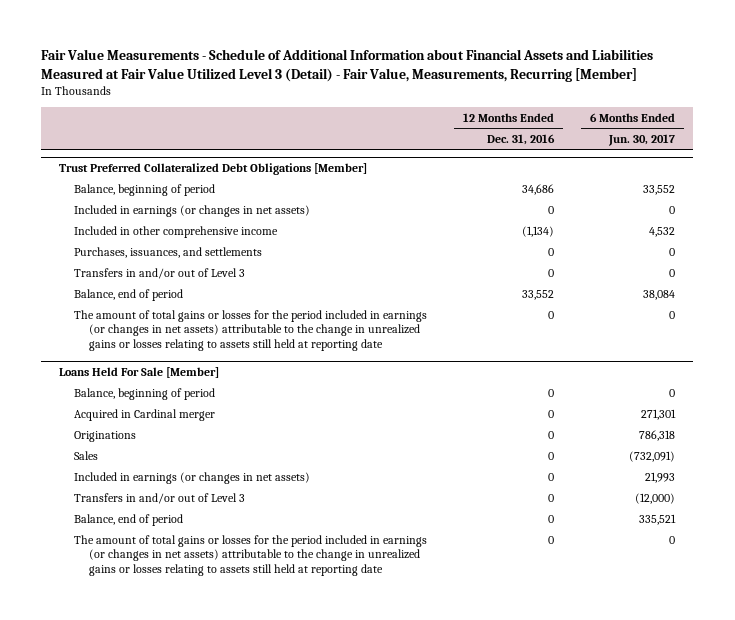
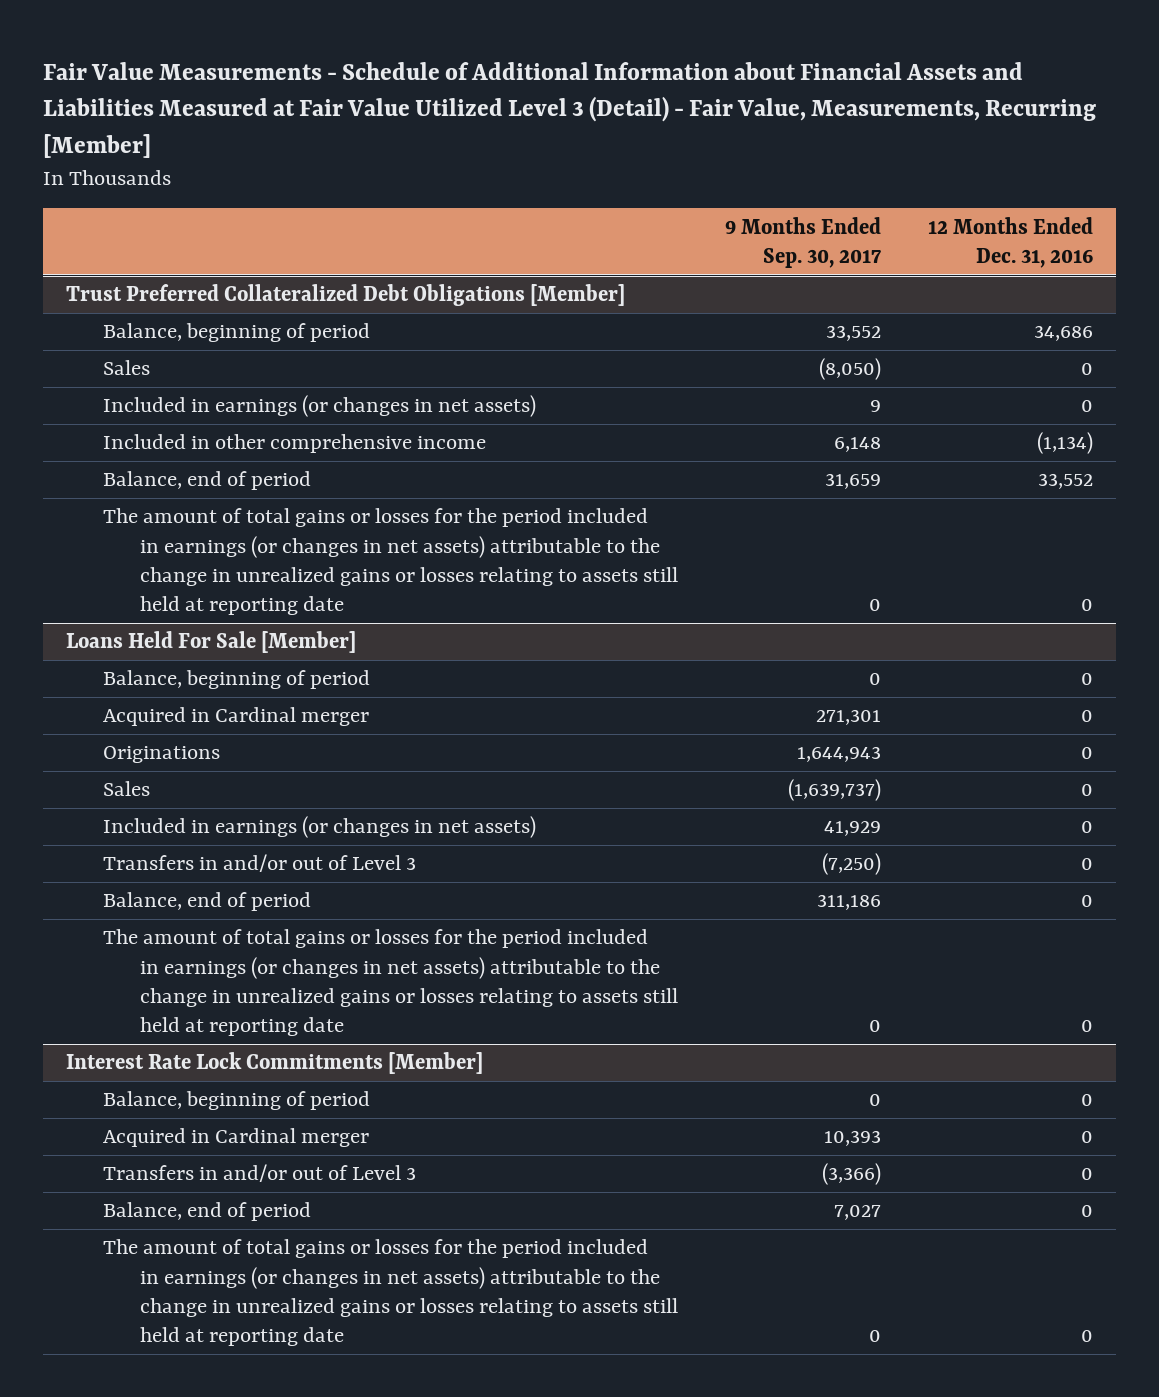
- | 12 Months Ended Dec. 31, 2016 | 6 Months Ended Jun. 30, 2017
+ | 9 Months Ended Sep. 30, 2017 | 12 Months Ended Dec. 31, 2016
@ Trust Preferred Collateralized Debt Obligations [Member]
+ Sales | (8,050) | 0
- Purchases, issuances, and settlements | 0 | 0
- Transfers in and/or out of Level 3 | 0 | 0
+ Interest Rate Lock Commitments [Member]
+ Balance, beginning of period | 0 | 0
+ Acquired in Cardinal merger | 10,393 | 0
+ Transfers in and/or out of Level 3 | (3,366) | 0
+ Balance, end of period | 7,027 | 0
+ The amount of total gains or losses for the period included in earnings (or changes in net assets) attributable to the change in unrealized gains or losses relating to assets still held at reporting date | 0 | 0

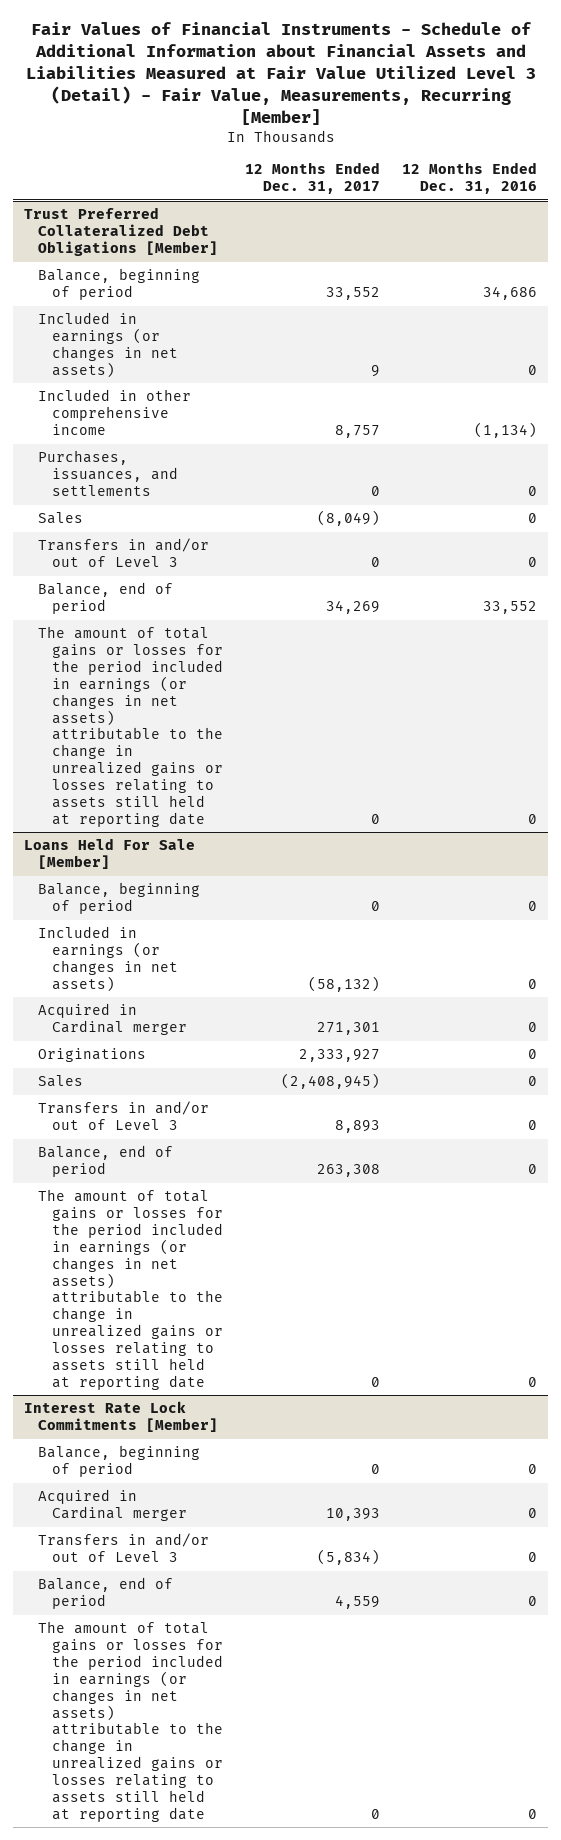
- Fair Value Measurements - Schedule of Additional Information about Financial Assets and Liabilities Measured at Fair Value Utilized Level 3 (Detail) - Fair Value, Measurements, Recurring [Member]
+ Fair Values of Financial Instruments - Schedule of Additional Information about Financial Assets and Liabilities Measured at Fair Value Utilized Level 3 (Detail) - Fair Value, Measurements, Recurring [Member]
- | 9 Months Ended Sep. 30, 2017 | 12 Months Ended Dec. 31, 2016
+ | 12 Months Ended Dec. 31, 2017 | 12 Months Ended Dec. 31, 2016
@ Trust Preferred Collateralized Debt Obligations [Member]
+ Purchases, issuances, and settlements | 0 | 0
moved down: Sales | (8,049) | 0
+ Transfers in and/or out of Level 3 | 0 | 0
@ Loans Held For Sale [Member]
moved up: Included in earnings (or changes in net assets) | (58,132) | 0

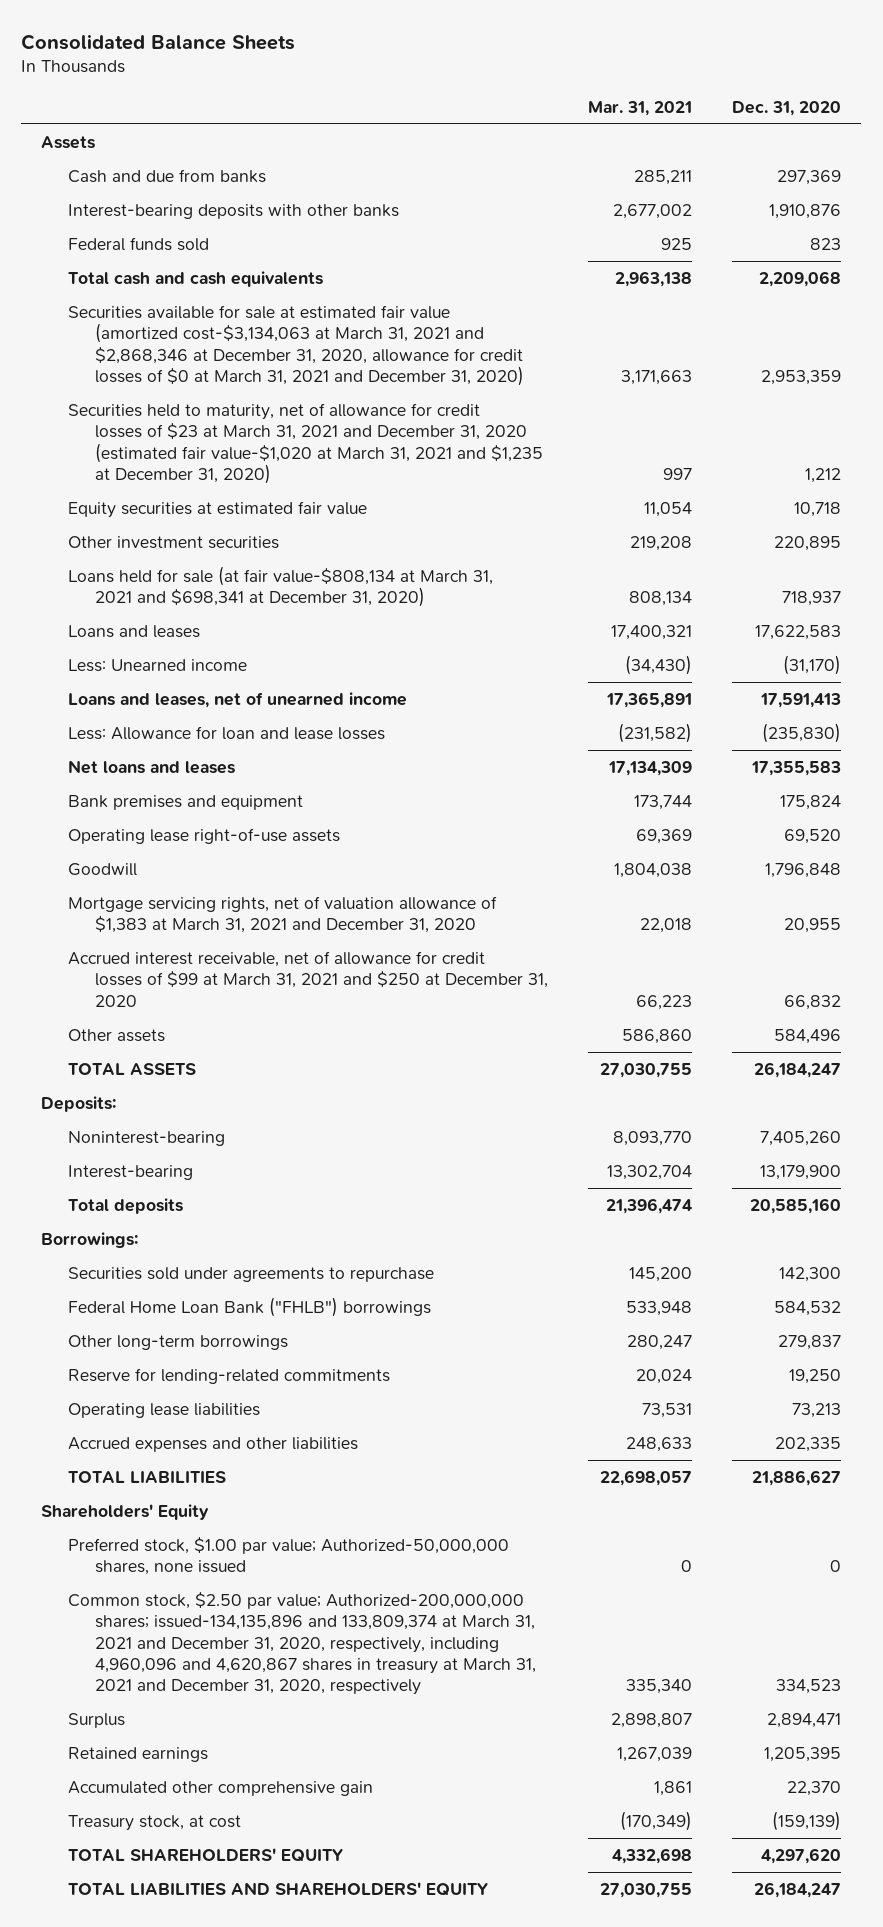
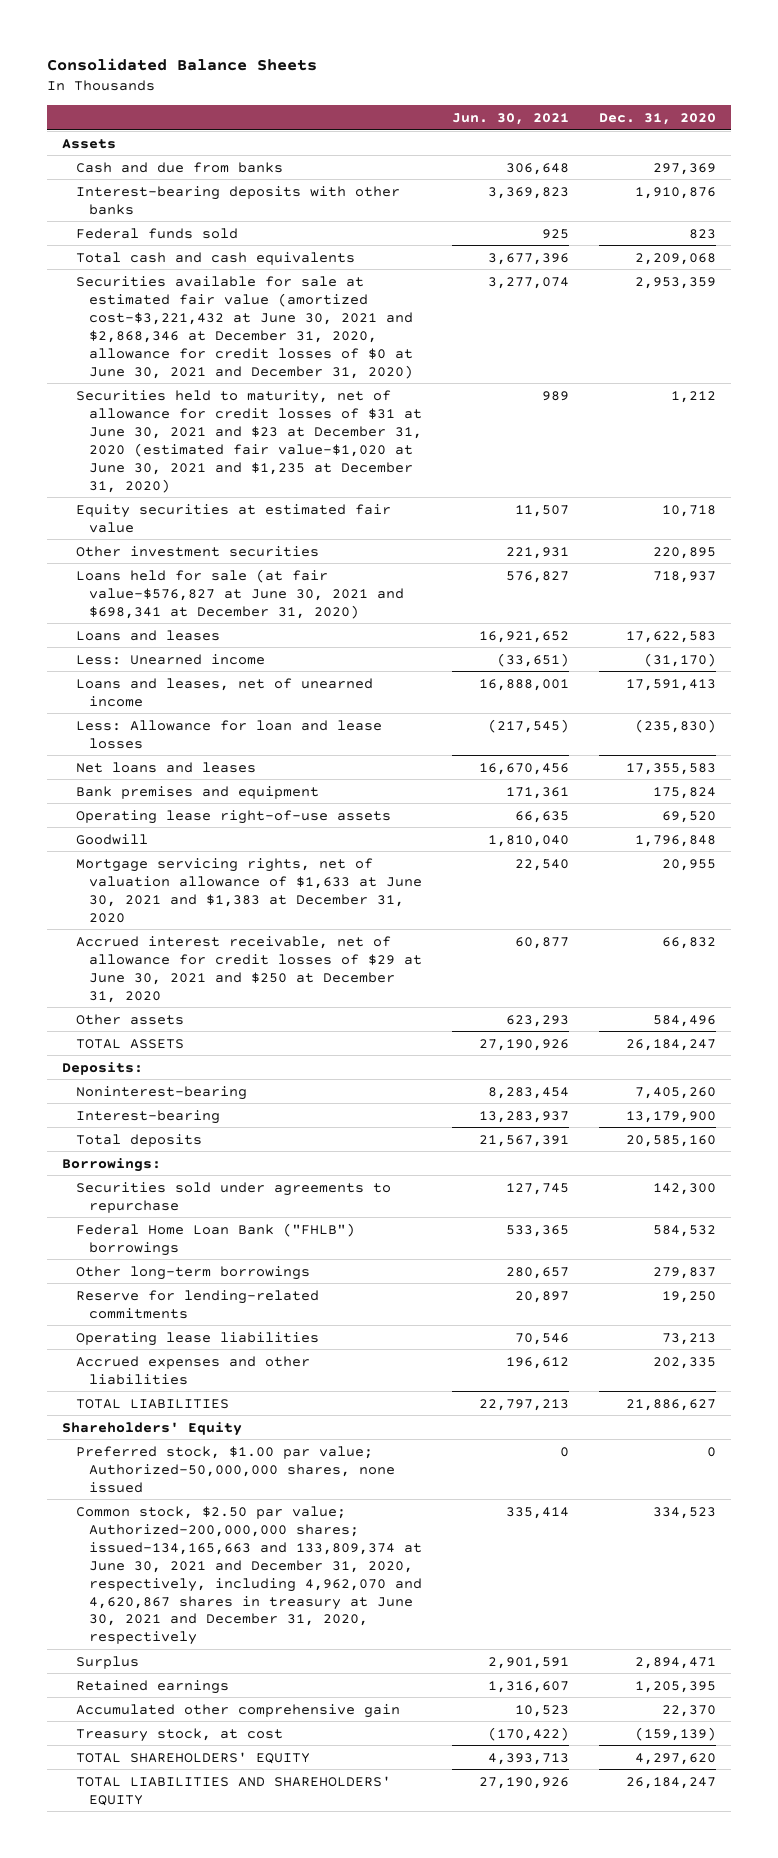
- | Mar. 31, 2021 | Dec. 31, 2020
+ | Jun. 30, 2021 | Dec. 31, 2020
- Securities available for sale at estimated fair value (amortized cost-$3,134,063 at March 31, 2021 and $2,868,346 at December 31, 2020, allowance for credit losses of $0 at March 31, 2021 and December 31, 2020) | 3,171,663 | 2,953,359
- Securities held to maturity, net of allowance for credit losses of $23 at March 31, 2021 and December 31, 2020 (estimated fair value-$1,020 at March 31, 2021 and $1,235 at December 31, 2020) | 997 | 1,212
+ Securities available for sale at estimated fair value (amortized cost-$3,221,432 at June 30, 2021 and $2,868,346 at December 31, 2020, allowance for credit losses of $0 at June 30, 2021 and December 31, 2020) | 3,277,074 | 2,953,359
+ Securities held to maturity, net of allowance for credit losses of $31 at June 30, 2021 and $23 at December 31, 2020 (estimated fair value-$1,020 at June 30, 2021 and $1,235 at December 31, 2020) | 989 | 1,212
- Loans held for sale (at fair value-$808,134 at March 31, 2021 and $698,341 at December 31, 2020) | 808,134 | 718,937
+ Loans held for sale (at fair value-$576,827 at June 30, 2021 and $698,341 at December 31, 2020) | 576,827 | 718,937
- Mortgage servicing rights, net of valuation allowance of $1,383 at March 31, 2021 and December 31, 2020 | 22,018 | 20,955
- Accrued interest receivable, net of allowance for credit losses of $99 at March 31, 2021 and $250 at December 31, 2020 | 66,223 | 66,832
+ Mortgage servicing rights, net of valuation allowance of $1,633 at June 30, 2021 and $1,383 at December 31, 2020 | 22,540 | 20,955
+ Accrued interest receivable, net of allowance for credit losses of $29 at June 30, 2021 and $250 at December 31, 2020 | 60,877 | 66,832
- Common stock, $2.50 par value; Authorized-200,000,000 shares; issued-134,135,896 and 133,809,374 at March 31, 2021 and December 31, 2020, respectively, including 4,960,096 and 4,620,867 shares in treasury at March 31, 2021 and December 31, 2020, respectively | 335,340 | 334,523
+ Common stock, $2.50 par value; Authorized-200,000,000 shares; issued-134,165,663 and 133,809,374 at June 30, 2021 and December 31, 2020, respectively, including 4,962,070 and 4,620,867 shares in treasury at June 30, 2021 and December 31, 2020, respectively | 335,414 | 334,523

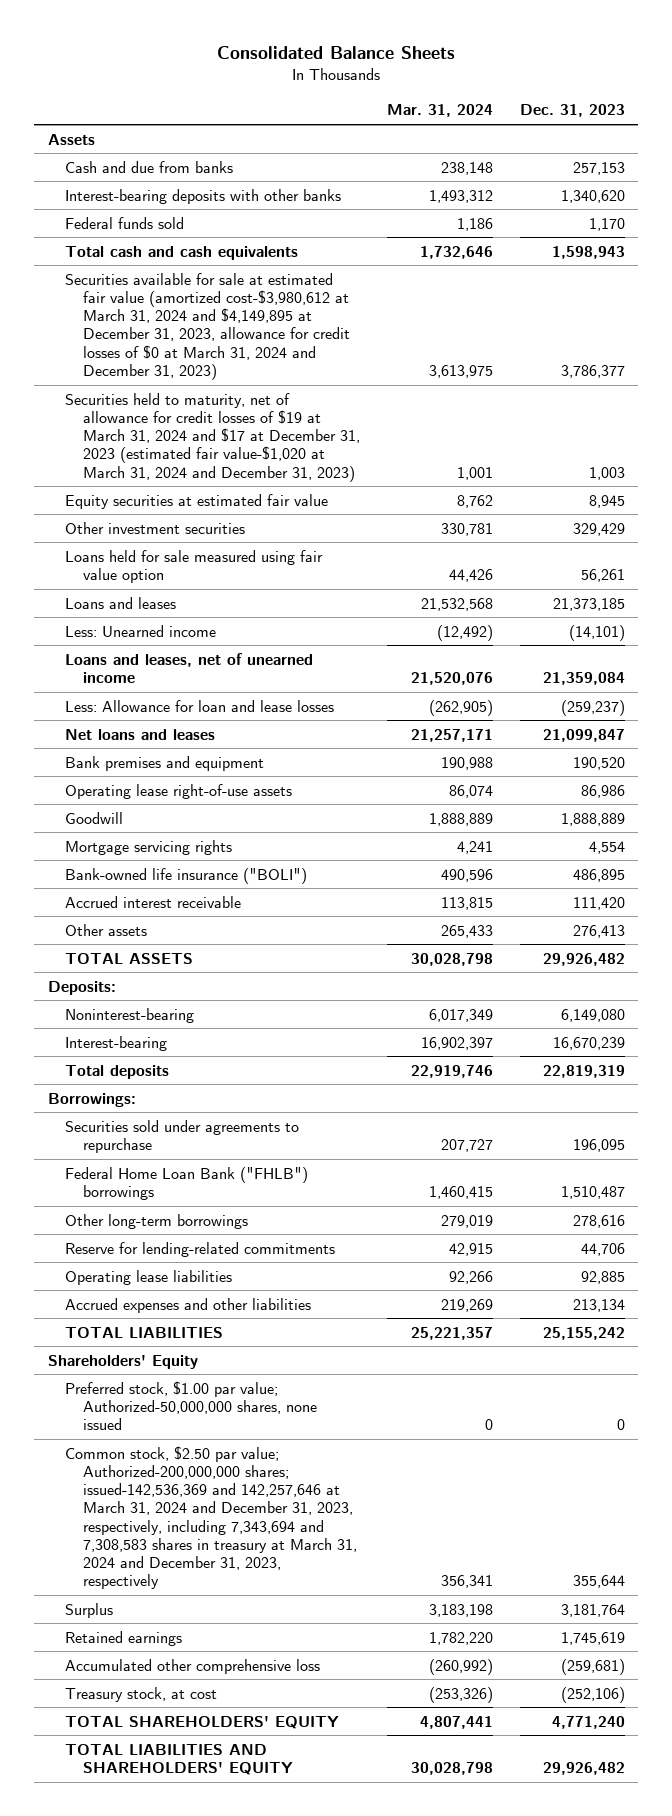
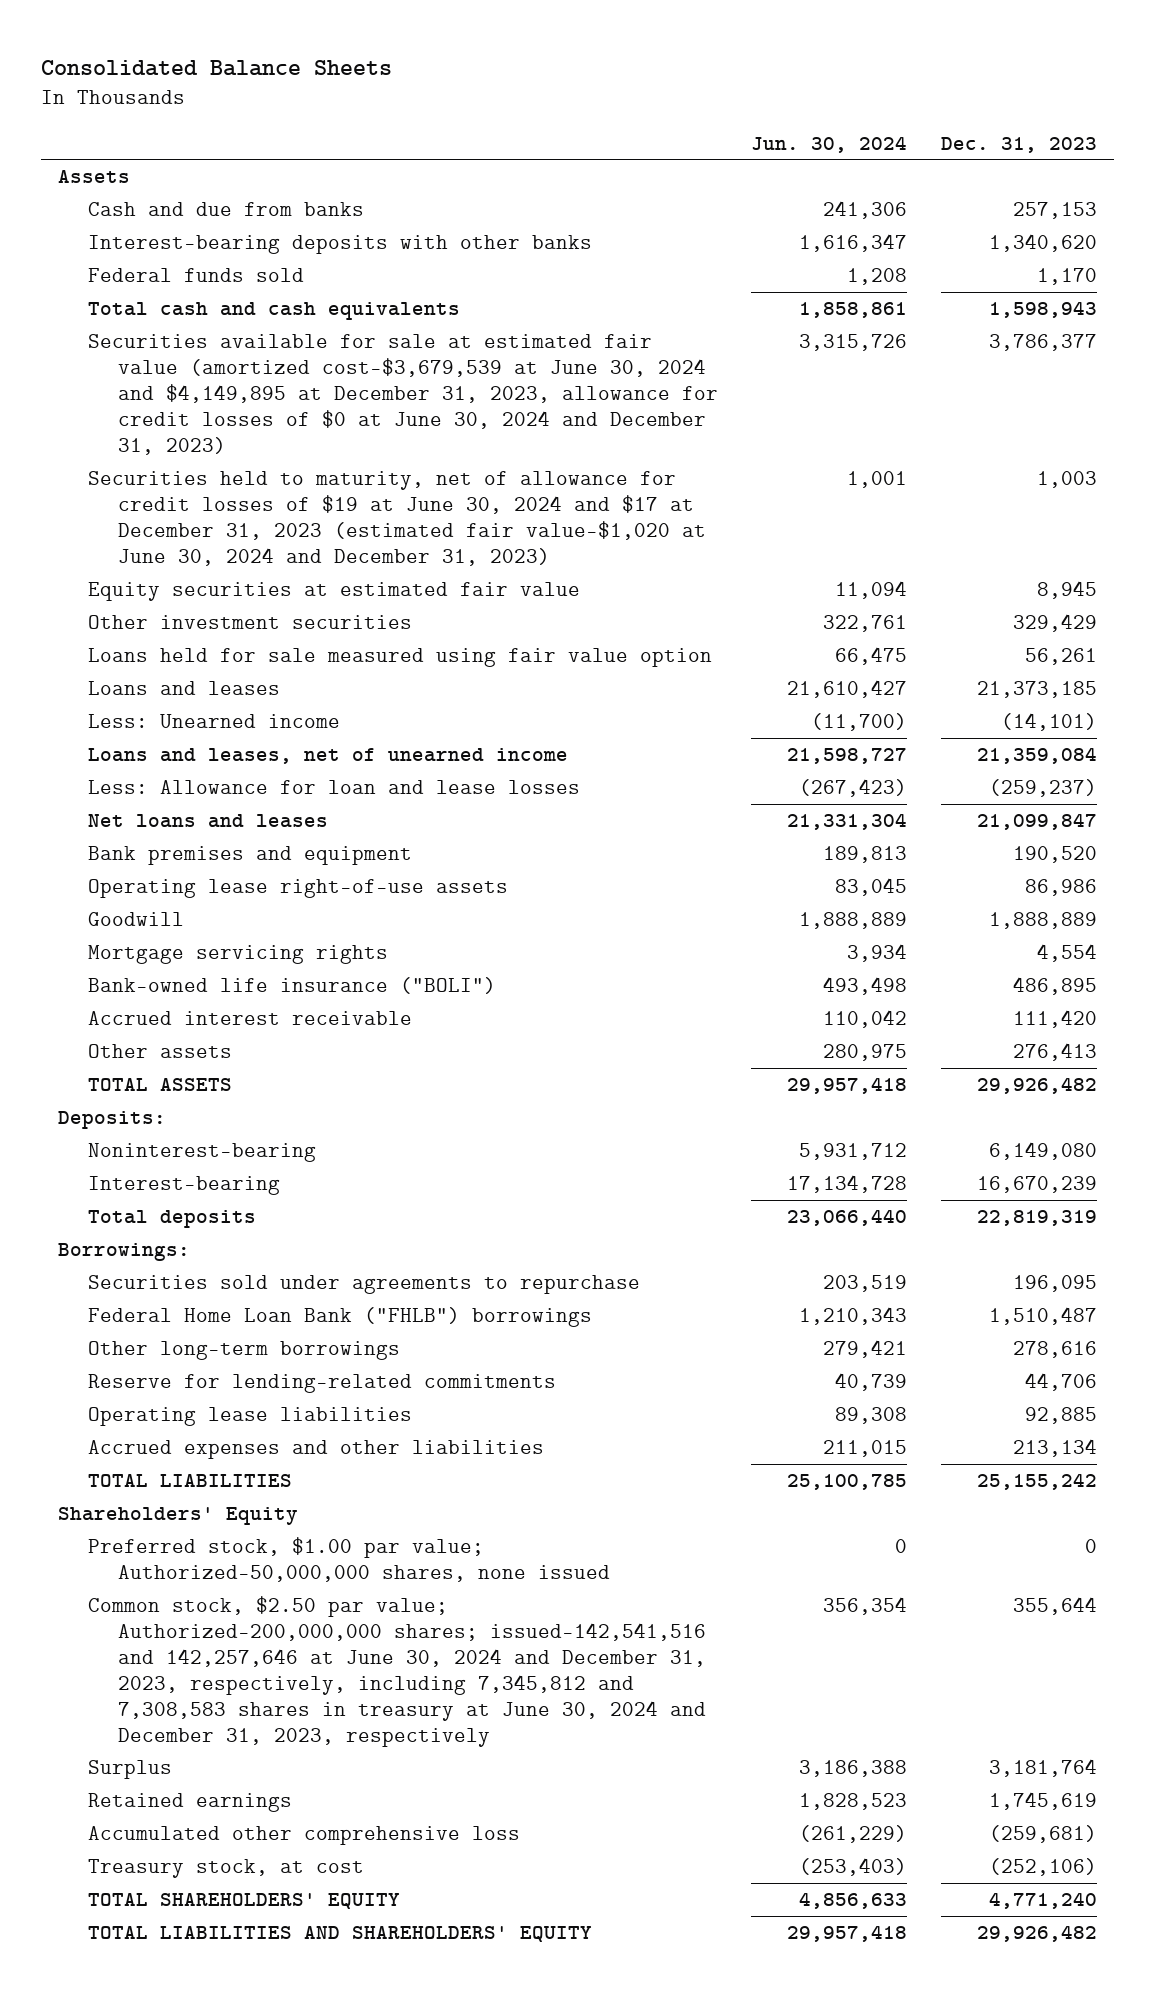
- | Mar. 31, 2024 | Dec. 31, 2023
+ | Jun. 30, 2024 | Dec. 31, 2023
- Securities available for sale at estimated fair value (amortized cost-$3,980,612 at March 31, 2024 and $4,149,895 at December 31, 2023, allowance for credit losses of $0 at March 31, 2024 and December 31, 2023) | 3,613,975 | 3,786,377
- Securities held to maturity, net of allowance for credit losses of $19 at March 31, 2024 and $17 at December 31, 2023 (estimated fair value-$1,020 at March 31, 2024 and December 31, 2023) | 1,001 | 1,003
+ Securities available for sale at estimated fair value (amortized cost-$3,679,539 at June 30, 2024 and $4,149,895 at December 31, 2023, allowance for credit losses of $0 at June 30, 2024 and December 31, 2023) | 3,315,726 | 3,786,377
+ Securities held to maturity, net of allowance for credit losses of $19 at June 30, 2024 and $17 at December 31, 2023 (estimated fair value-$1,020 at June 30, 2024 and December 31, 2023) | 1,001 | 1,003
- Common stock, $2.50 par value; Authorized-200,000,000 shares; issued-142,536,369 and 142,257,646 at March 31, 2024 and December 31, 2023, respectively, including 7,343,694 and 7,308,583 shares in treasury at March 31, 2024 and December 31, 2023, respectively | 356,341 | 355,644
+ Common stock, $2.50 par value; Authorized-200,000,000 shares; issued-142,541,516 and 142,257,646 at June 30, 2024 and December 31, 2023, respectively, including 7,345,812 and 7,308,583 shares in treasury at June 30, 2024 and December 31, 2023, respectively | 356,354 | 355,644

